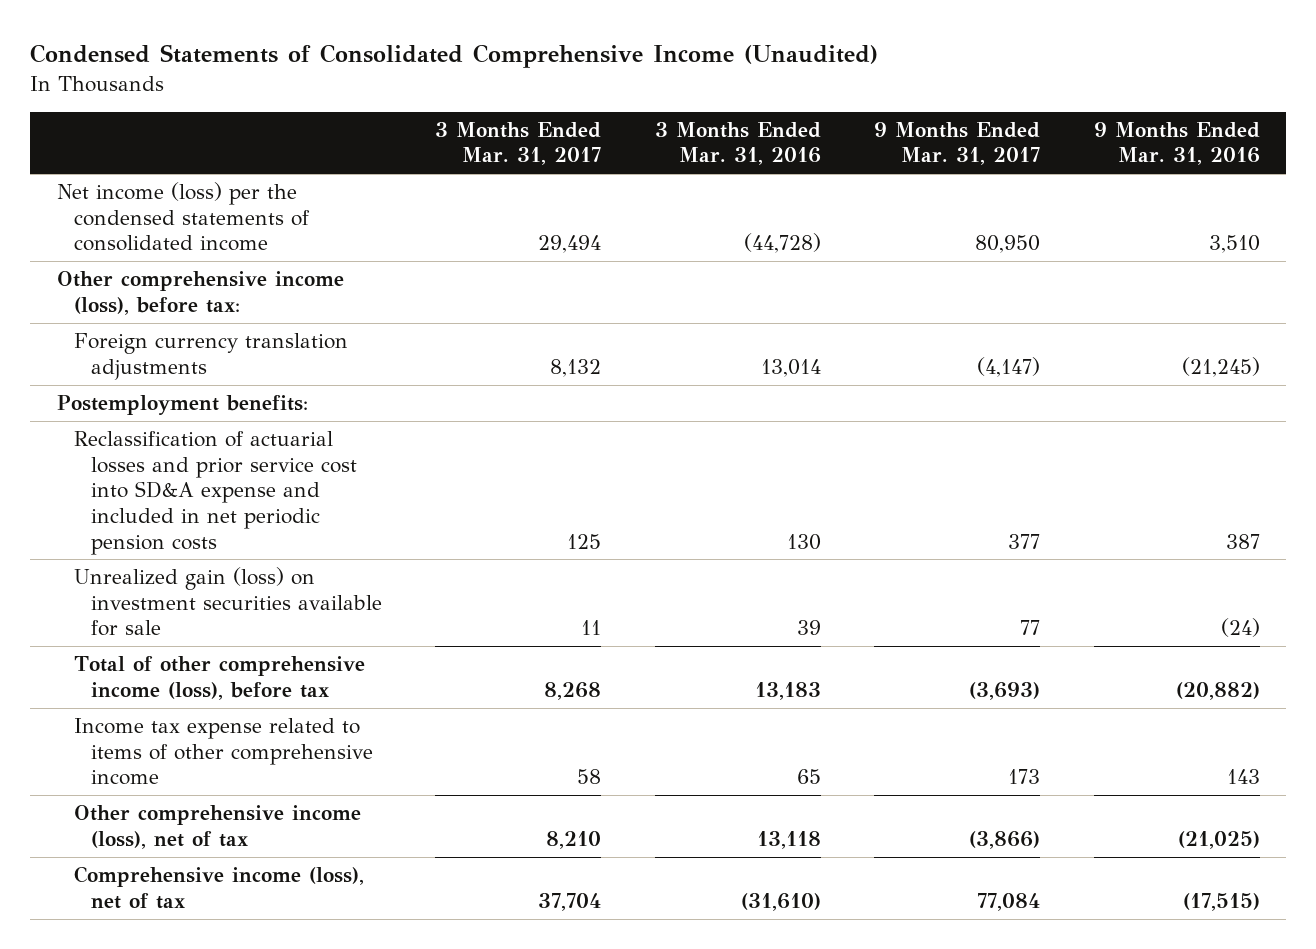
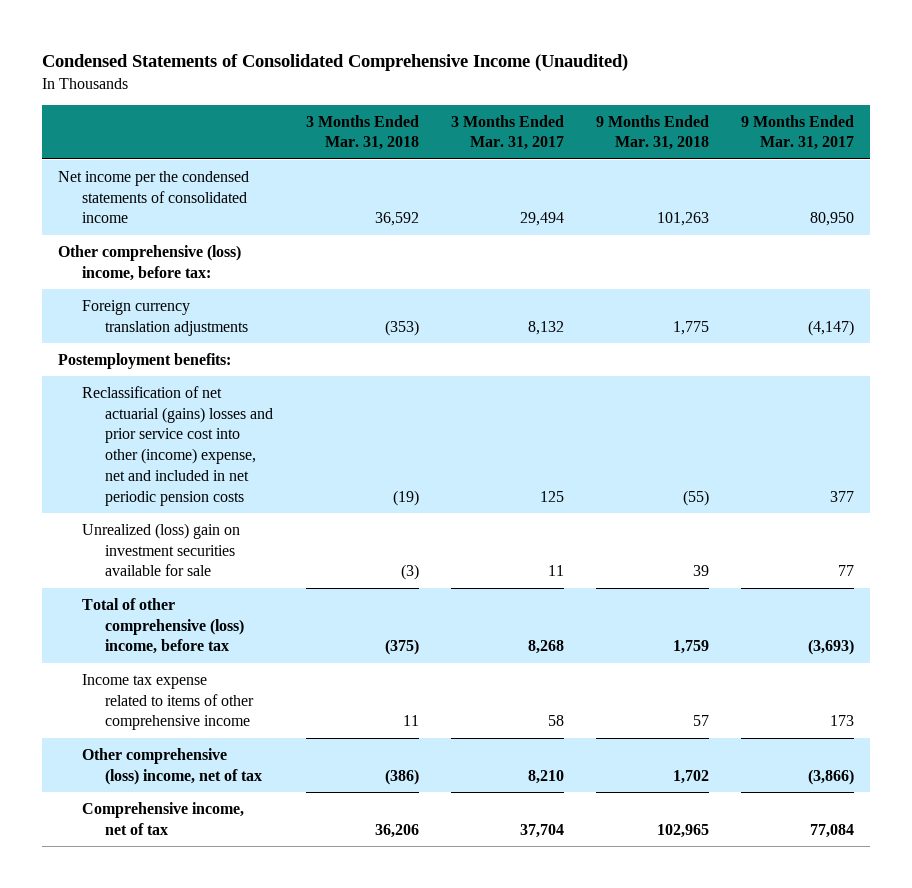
- | 3 Months Ended Mar. 31, 2017 | 3 Months Ended Mar. 31, 2016 | 9 Months Ended Mar. 31, 2017 | 9 Months Ended Mar. 31, 2016
+ | 3 Months Ended Mar. 31, 2018 | 3 Months Ended Mar. 31, 2017 | 9 Months Ended Mar. 31, 2018 | 9 Months Ended Mar. 31, 2017
- Net income (loss) per the condensed statements of consolidated income | 29,494 | (44,728) | 80,950 | 3,510
- Other comprehensive income (loss), before tax:
+ Net income per the condensed statements of consolidated income | 36,592 | 29,494 | 101,263 | 80,950
+ Other comprehensive (loss) income, before tax:
- Reclassification of actuarial losses and prior service cost into SD&A expense and included in net periodic pension costs | 125 | 130 | 377 | 387
- Unrealized gain (loss) on investment securities available for sale | 11 | 39 | 77 | (24)
- Total of other comprehensive income (loss), before tax | 8,268 | 13,183 | (3,693) | (20,882)
+ Reclassification of net actuarial (gains) losses and prior service cost into other (income) expense, net and included in net periodic pension costs | (19) | 125 | (55) | 377
+ Unrealized (loss) gain on investment securities available for sale | (3) | 11 | 39 | 77
+ Total of other comprehensive (loss) income, before tax | (375) | 8,268 | 1,759 | (3,693)
- Other comprehensive income (loss), net of tax | 8,210 | 13,118 | (3,866) | (21,025)
- Comprehensive income (loss), net of tax | 37,704 | (31,610) | 77,084 | (17,515)
+ Other comprehensive (loss) income, net of tax | (386) | 8,210 | 1,702 | (3,866)
+ Comprehensive income, net of tax | 36,206 | 37,704 | 102,965 | 77,084

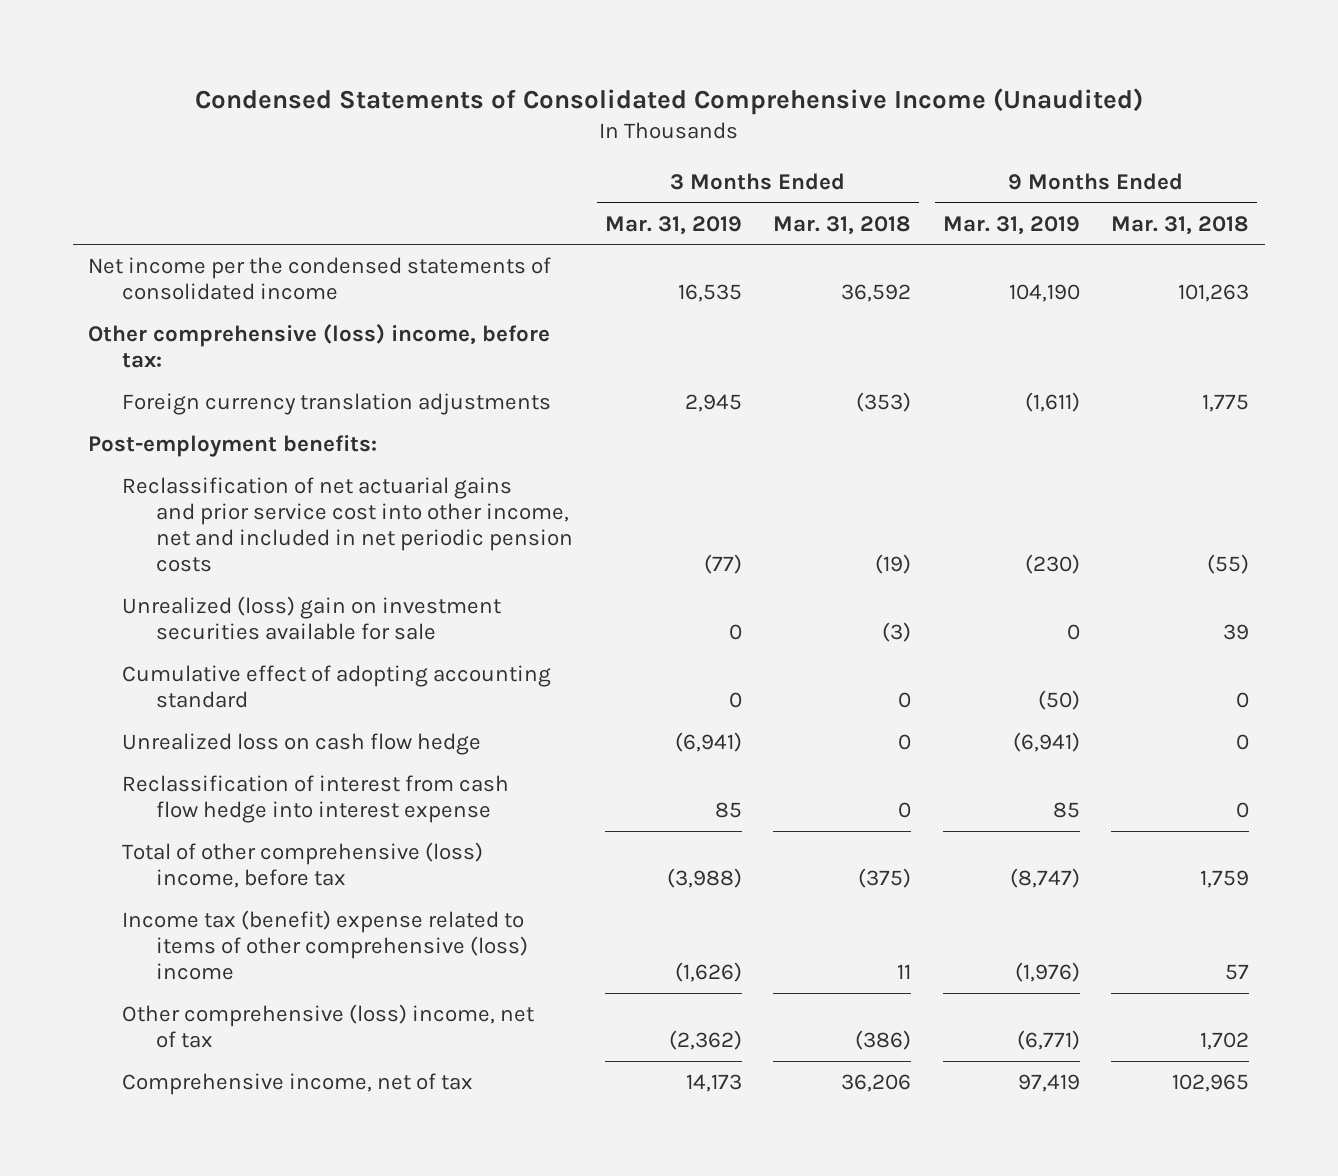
- | 3 Months Ended Mar. 31, 2018 | 3 Months Ended Mar. 31, 2017 | 9 Months Ended Mar. 31, 2018 | 9 Months Ended Mar. 31, 2017
+ | 3 Months Ended Mar. 31, 2019 | 3 Months Ended Mar. 31, 2018 | 9 Months Ended Mar. 31, 2019 | 9 Months Ended Mar. 31, 2018
- Postemployment benefits:
- Reclassification of net actuarial (gains) losses and prior service cost into other (income) expense, net and included in net periodic pension costs | (19) | 125 | (55) | 377
+ Post-employment benefits:
+ Reclassification of net actuarial gains and prior service cost into other income, net and included in net periodic pension costs | (77) | (19) | (230) | (55)
+ Cumulative effect of adopting accounting standard | 0 | 0 | (50) | 0
+ Unrealized loss on cash flow hedge | (6,941) | 0 | (6,941) | 0
+ Reclassification of interest from cash flow hedge into interest expense | 85 | 0 | 85 | 0
- Income tax expense related to items of other comprehensive income | 11 | 58 | 57 | 173
+ Income tax (benefit) expense related to items of other comprehensive (loss) income | (1,626) | 11 | (1,976) | 57

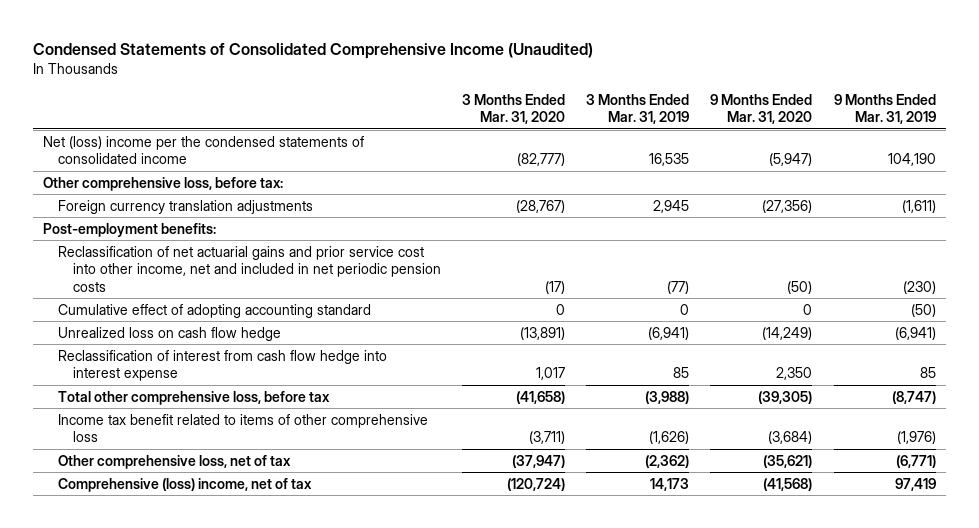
- | 3 Months Ended Mar. 31, 2019 | 3 Months Ended Mar. 31, 2018 | 9 Months Ended Mar. 31, 2019 | 9 Months Ended Mar. 31, 2018
+ | 3 Months Ended Mar. 31, 2020 | 3 Months Ended Mar. 31, 2019 | 9 Months Ended Mar. 31, 2020 | 9 Months Ended Mar. 31, 2019
- Net income per the condensed statements of consolidated income | 16,535 | 36,592 | 104,190 | 101,263
- Other comprehensive (loss) income, before tax:
+ Net (loss) income per the condensed statements of consolidated income | (82,777) | 16,535 | (5,947) | 104,190
+ Other comprehensive loss, before tax:
- Unrealized (loss) gain on investment securities available for sale | 0 | (3) | 0 | 39
- Total of other comprehensive (loss) income, before tax | (3,988) | (375) | (8,747) | 1,759
- Income tax (benefit) expense related to items of other comprehensive (loss) income | (1,626) | 11 | (1,976) | 57
- Other comprehensive (loss) income, net of tax | (2,362) | (386) | (6,771) | 1,702
- Comprehensive income, net of tax | 14,173 | 36,206 | 97,419 | 102,965
+ Total other comprehensive loss, before tax | (41,658) | (3,988) | (39,305) | (8,747)
+ Income tax benefit related to items of other comprehensive loss | (3,711) | (1,626) | (3,684) | (1,976)
+ Other comprehensive loss, net of tax | (37,947) | (2,362) | (35,621) | (6,771)
+ Comprehensive (loss) income, net of tax | (120,724) | 14,173 | (41,568) | 97,419

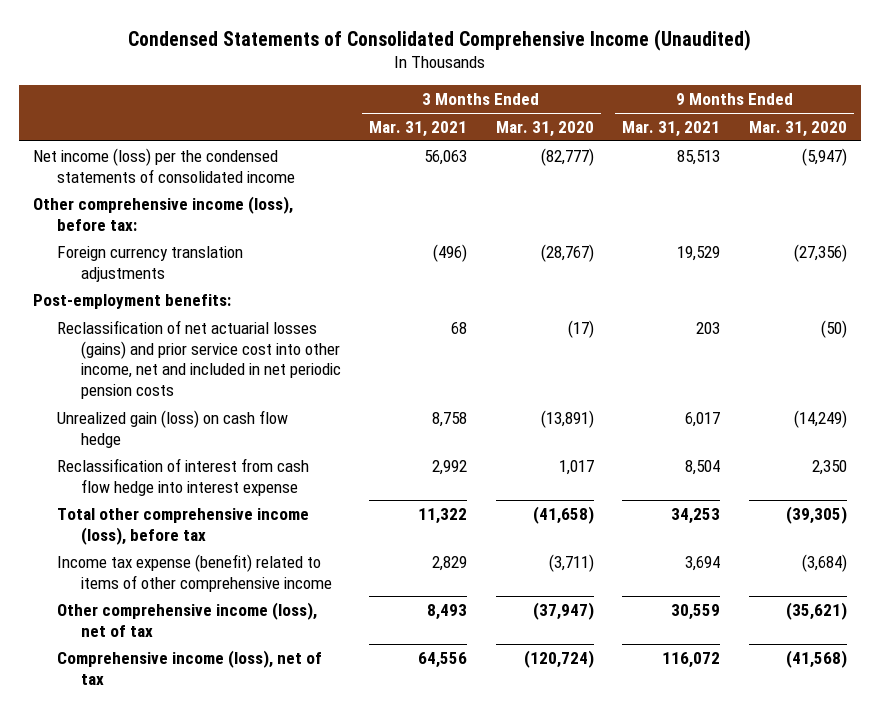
- | 3 Months Ended Mar. 31, 2020 | 3 Months Ended Mar. 31, 2019 | 9 Months Ended Mar. 31, 2020 | 9 Months Ended Mar. 31, 2019
+ | 3 Months Ended Mar. 31, 2021 | 3 Months Ended Mar. 31, 2020 | 9 Months Ended Mar. 31, 2021 | 9 Months Ended Mar. 31, 2020
- Net (loss) income per the condensed statements of consolidated income | (82,777) | 16,535 | (5,947) | 104,190
- Other comprehensive loss, before tax:
+ Net income (loss) per the condensed statements of consolidated income | 56,063 | (82,777) | 85,513 | (5,947)
+ Other comprehensive income (loss), before tax:
- Reclassification of net actuarial gains and prior service cost into other income, net and included in net periodic pension costs | (17) | (77) | (50) | (230)
- Cumulative effect of adopting accounting standard | 0 | 0 | 0 | (50)
- Unrealized loss on cash flow hedge | (13,891) | (6,941) | (14,249) | (6,941)
+ Reclassification of net actuarial losses (gains) and prior service cost into other income, net and included in net periodic pension costs | 68 | (17) | 203 | (50)
+ Unrealized gain (loss) on cash flow hedge | 8,758 | (13,891) | 6,017 | (14,249)
- Total other comprehensive loss, before tax | (41,658) | (3,988) | (39,305) | (8,747)
- Income tax benefit related to items of other comprehensive loss | (3,711) | (1,626) | (3,684) | (1,976)
- Other comprehensive loss, net of tax | (37,947) | (2,362) | (35,621) | (6,771)
- Comprehensive (loss) income, net of tax | (120,724) | 14,173 | (41,568) | 97,419
+ Total other comprehensive income (loss), before tax | 11,322 | (41,658) | 34,253 | (39,305)
+ Income tax expense (benefit) related to items of other comprehensive income | 2,829 | (3,711) | 3,694 | (3,684)
+ Other comprehensive income (loss), net of tax | 8,493 | (37,947) | 30,559 | (35,621)
+ Comprehensive income (loss), net of tax | 64,556 | (120,724) | 116,072 | (41,568)

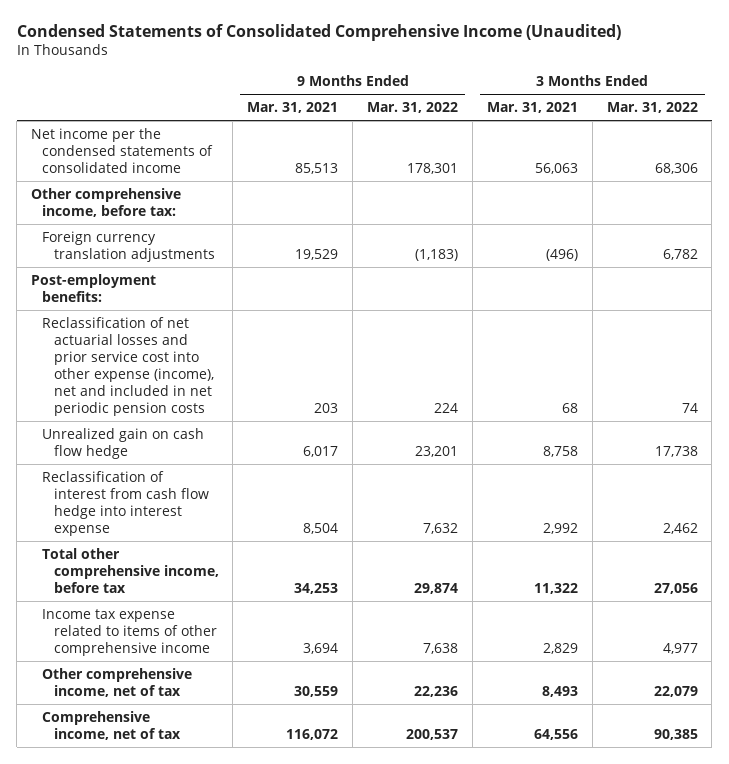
- | 3 Months Ended Mar. 31, 2021 | 3 Months Ended Mar. 31, 2020 | 9 Months Ended Mar. 31, 2021 | 9 Months Ended Mar. 31, 2020
+ | 9 Months Ended Mar. 31, 2021 | 9 Months Ended Mar. 31, 2022 | 3 Months Ended Mar. 31, 2021 | 3 Months Ended Mar. 31, 2022
- Net income (loss) per the condensed statements of consolidated income | 56,063 | (82,777) | 85,513 | (5,947)
- Other comprehensive income (loss), before tax:
+ Net income per the condensed statements of consolidated income | 85,513 | 178,301 | 56,063 | 68,306
+ Other comprehensive income, before tax:
- Reclassification of net actuarial losses (gains) and prior service cost into other income, net and included in net periodic pension costs | 68 | (17) | 203 | (50)
- Unrealized gain (loss) on cash flow hedge | 8,758 | (13,891) | 6,017 | (14,249)
+ Reclassification of net actuarial losses and prior service cost into other expense (income), net and included in net periodic pension costs | 203 | 224 | 68 | 74
+ Unrealized gain on cash flow hedge | 6,017 | 23,201 | 8,758 | 17,738
- Total other comprehensive income (loss), before tax | 11,322 | (41,658) | 34,253 | (39,305)
- Income tax expense (benefit) related to items of other comprehensive income | 2,829 | (3,711) | 3,694 | (3,684)
- Other comprehensive income (loss), net of tax | 8,493 | (37,947) | 30,559 | (35,621)
- Comprehensive income (loss), net of tax | 64,556 | (120,724) | 116,072 | (41,568)
+ Total other comprehensive income, before tax | 34,253 | 29,874 | 11,322 | 27,056
+ Income tax expense related to items of other comprehensive income | 3,694 | 7,638 | 2,829 | 4,977
+ Other comprehensive income, net of tax | 30,559 | 22,236 | 8,493 | 22,079
+ Comprehensive income, net of tax | 116,072 | 200,537 | 64,556 | 90,385

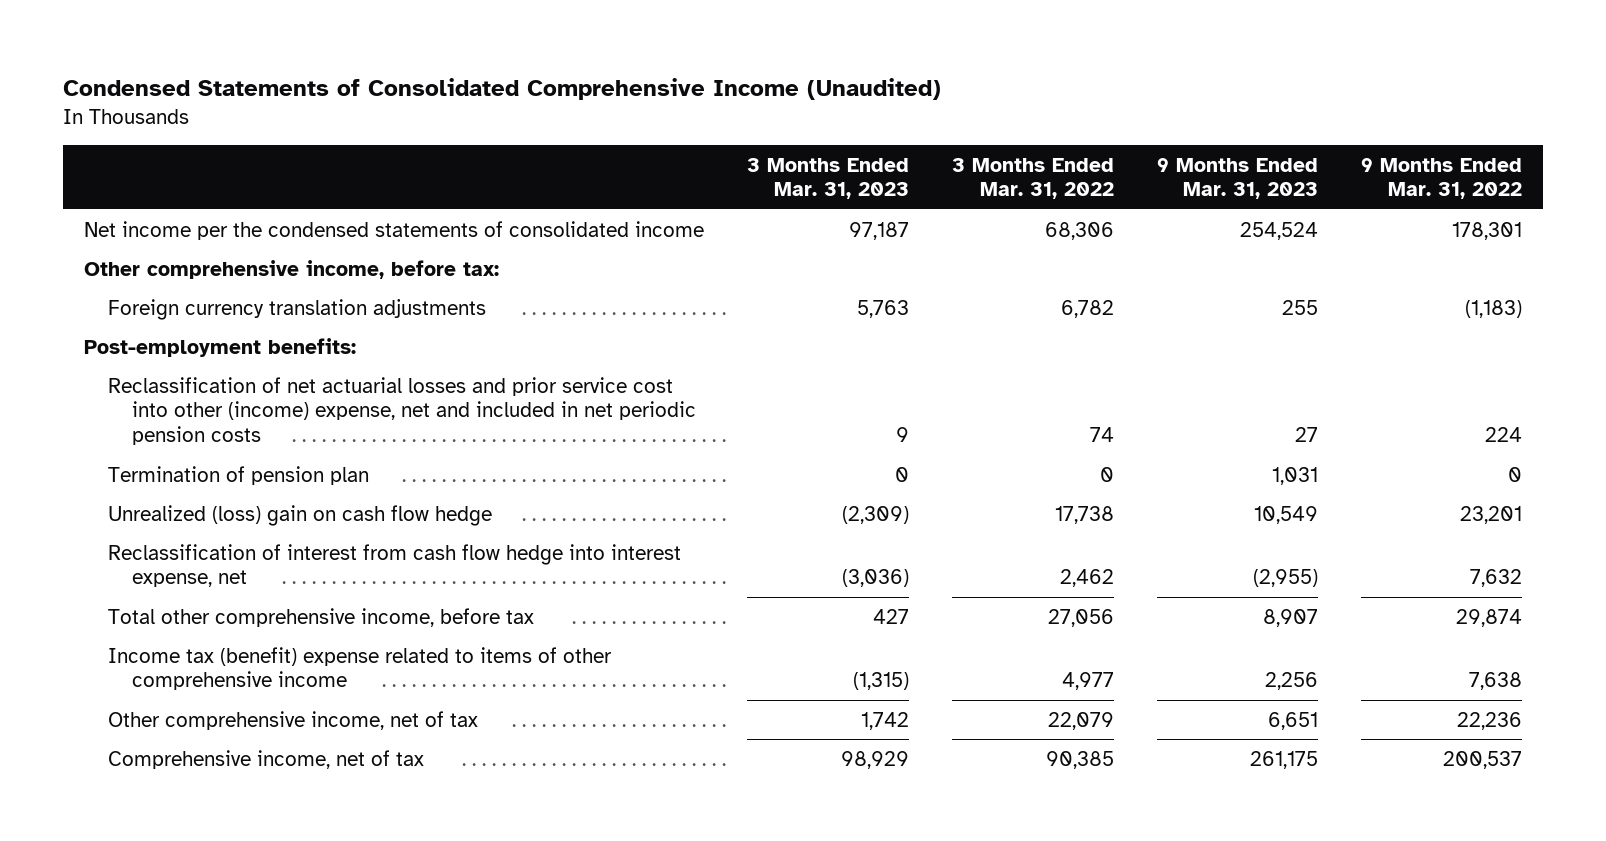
- | 9 Months Ended Mar. 31, 2021 | 9 Months Ended Mar. 31, 2022 | 3 Months Ended Mar. 31, 2021 | 3 Months Ended Mar. 31, 2022
+ | 3 Months Ended Mar. 31, 2023 | 3 Months Ended Mar. 31, 2022 | 9 Months Ended Mar. 31, 2023 | 9 Months Ended Mar. 31, 2022
- Reclassification of net actuarial losses and prior service cost into other expense (income), net and included in net periodic pension costs | 203 | 224 | 68 | 74
- Unrealized gain on cash flow hedge | 6,017 | 23,201 | 8,758 | 17,738
- Reclassification of interest from cash flow hedge into interest expense | 8,504 | 7,632 | 2,992 | 2,462
+ Reclassification of net actuarial losses and prior service cost into other (income) expense, net and included in net periodic pension costs | 9 | 74 | 27 | 224
+ Termination of pension plan | 0 | 0 | 1,031 | 0
+ Unrealized (loss) gain on cash flow hedge | (2,309) | 17,738 | 10,549 | 23,201
+ Reclassification of interest from cash flow hedge into interest expense, net | (3,036) | 2,462 | (2,955) | 7,632
- Income tax expense related to items of other comprehensive income | 3,694 | 7,638 | 2,829 | 4,977
+ Income tax (benefit) expense related to items of other comprehensive income | (1,315) | 4,977 | 2,256 | 7,638

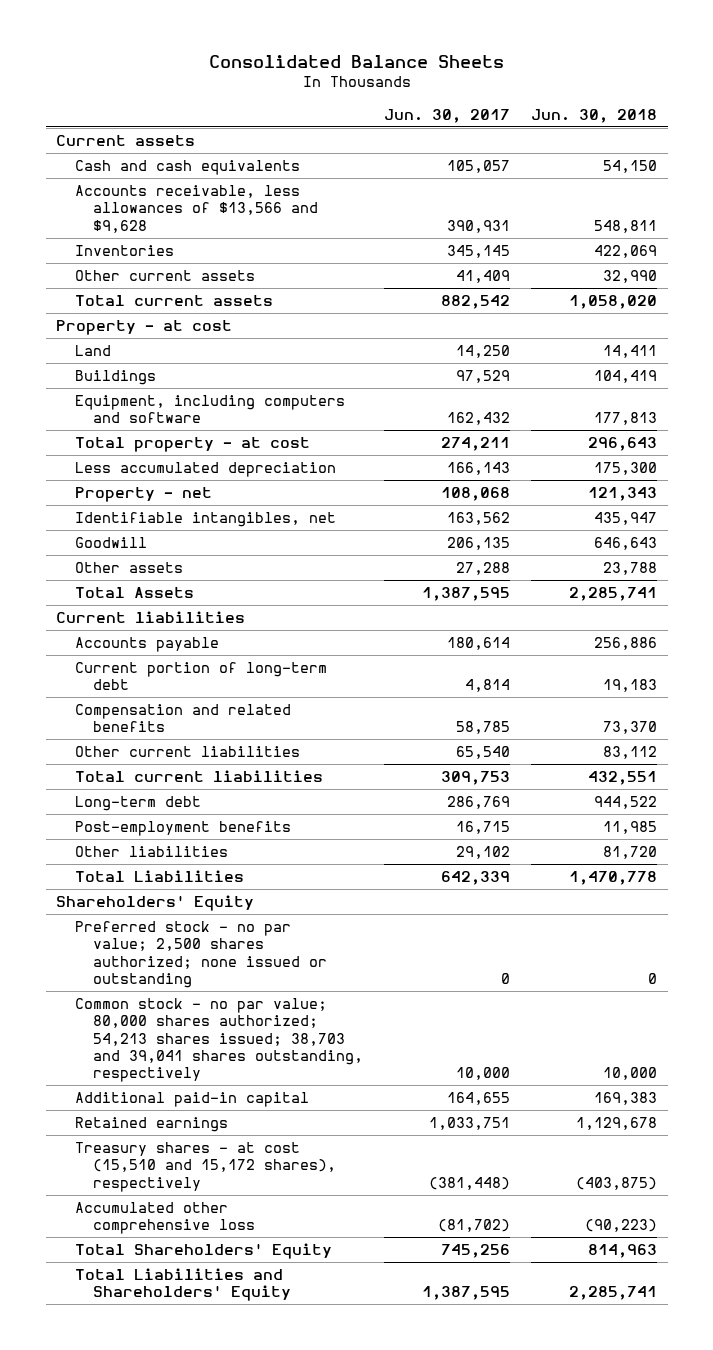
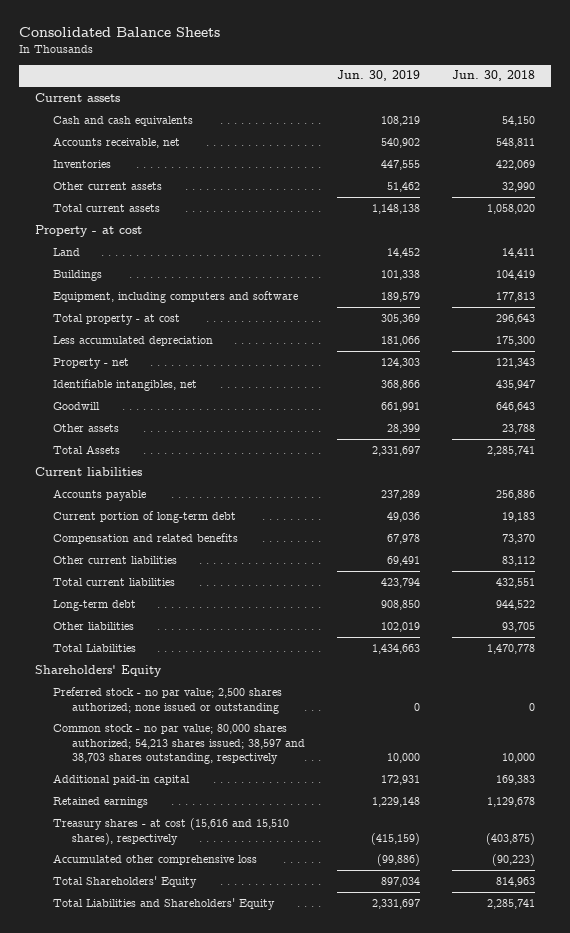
- | Jun. 30, 2017 | Jun. 30, 2018
+ | Jun. 30, 2019 | Jun. 30, 2018
- Accounts receivable, less allowances of $13,566 and $9,628 | 390,931 | 548,811
+ Accounts receivable, net | 540,902 | 548,811
- Post-employment benefits | 16,715 | 11,985
- Other liabilities | 29,102 | 81,720
+ Other liabilities | 102,019 | 93,705
- Common stock - no par value; 80,000 shares authorized; 54,213 shares issued; 38,703 and 39,041 shares outstanding, respectively | 10,000 | 10,000
+ Common stock - no par value; 80,000 shares authorized; 54,213 shares issued; 38,597 and 38,703 shares outstanding, respectively | 10,000 | 10,000
- Treasury shares - at cost (15,510 and 15,172 shares), respectively | (381,448) | (403,875)
+ Treasury shares - at cost (15,616 and 15,510 shares), respectively | (415,159) | (403,875)

